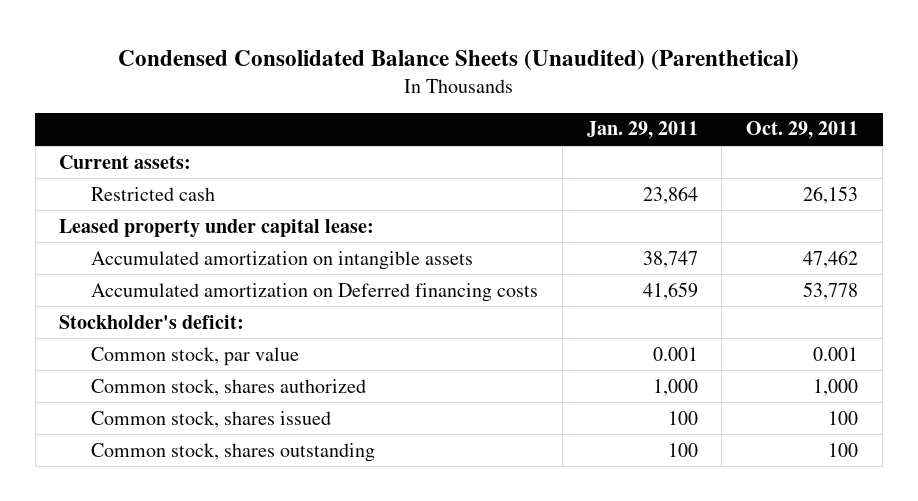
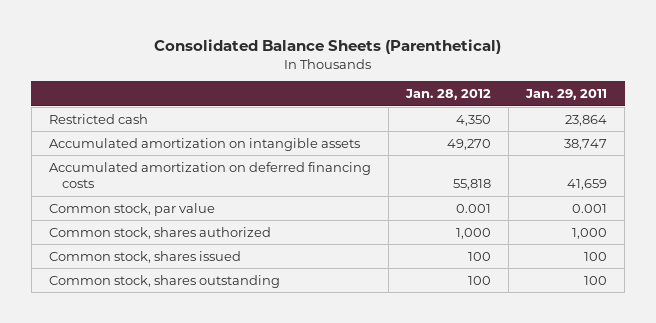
- Condensed Consolidated Balance Sheets (Unaudited) (Parenthetical)
+ Consolidated Balance Sheets (Parenthetical)
- | Jan. 29, 2011 | Oct. 29, 2011
+ | Jan. 28, 2012 | Jan. 29, 2011
- Current assets:
- Leased property under capital lease:
- Accumulated amortization on Deferred financing costs | 41,659 | 53,778
- Stockholder's deficit:
+ Accumulated amortization on deferred financing costs | 55,818 | 41,659

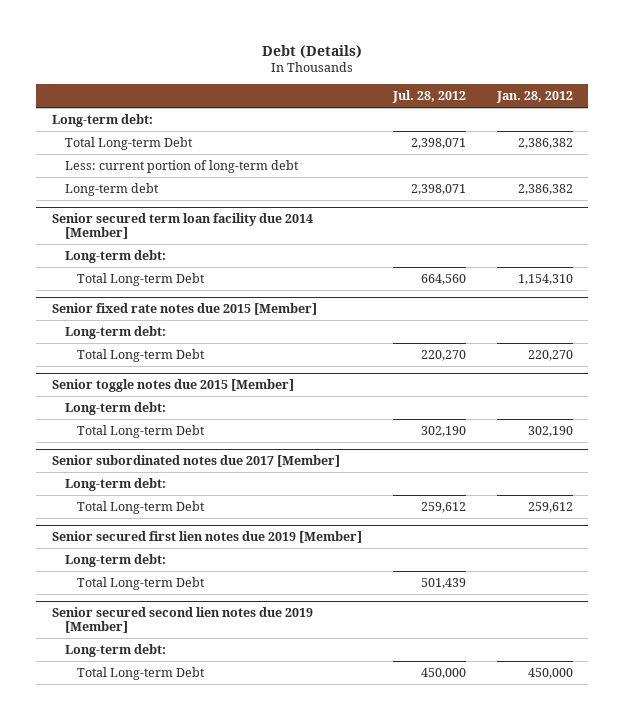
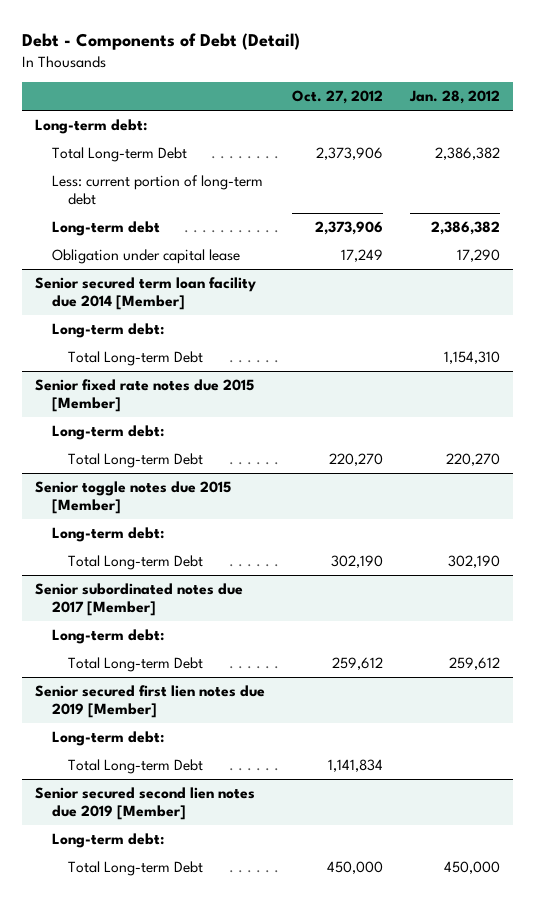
- Debt (Details)
+ Debt - Components of Debt (Detail)
- | Jul. 28, 2012 | Jan. 28, 2012
+ | Oct. 27, 2012 | Jan. 28, 2012
+ Obligation under capital lease | 17,249 | 17,290

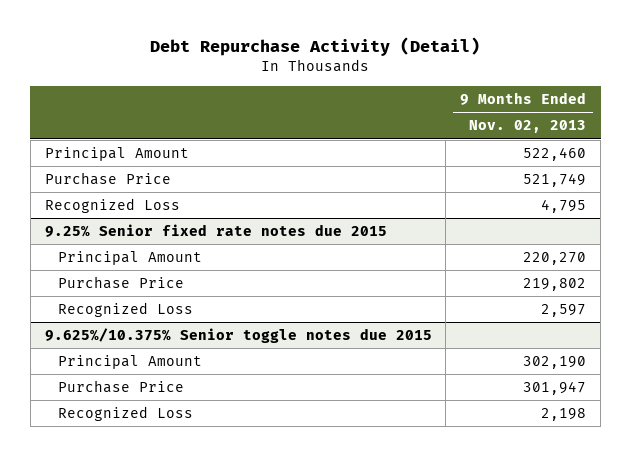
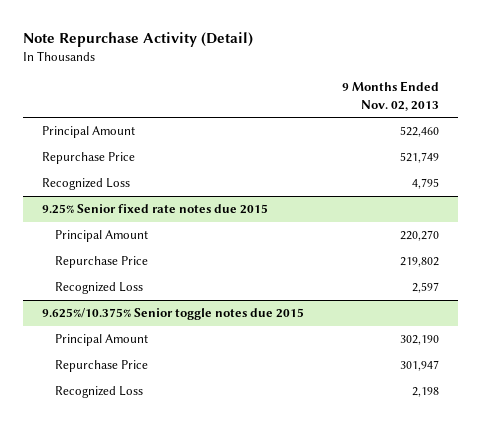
- Debt Repurchase Activity (Detail)
+ Note Repurchase Activity (Detail)
- Purchase Price | 521,749
+ Repurchase Price | 521,749
@ 9.25% Senior fixed rate notes due 2015
- Purchase Price | 219,802
+ Repurchase Price | 219,802
@ 9.625%/10.375% Senior toggle notes due 2015
- Purchase Price | 301,947
+ Repurchase Price | 301,947

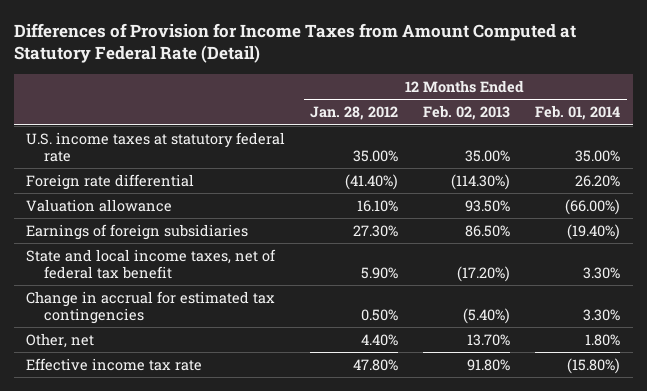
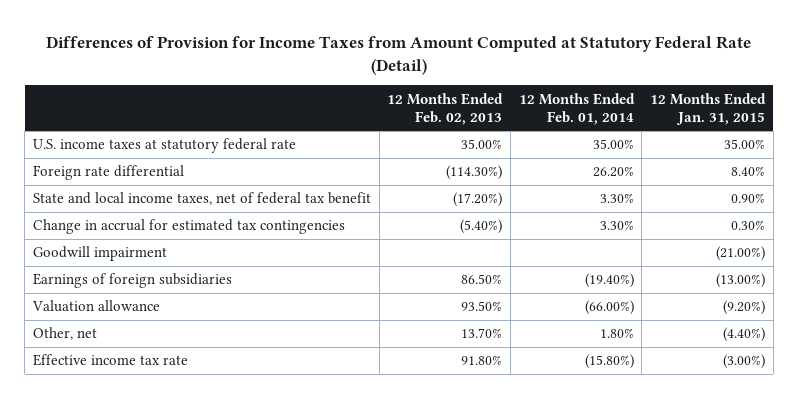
- | 12 Months Ended Jan. 28, 2012 | 12 Months Ended Feb. 02, 2013 | 12 Months Ended Feb. 01, 2014
+ | 12 Months Ended Feb. 02, 2013 | 12 Months Ended Feb. 01, 2014 | 12 Months Ended Jan. 31, 2015
+ Goodwill impairment | | | (21.00%)
moved down: Earnings of foreign subsidiaries | 86.50% | (19.40%) | (13.00%)
moved down: Valuation allowance | 93.50% | (66.00%) | (9.20%)

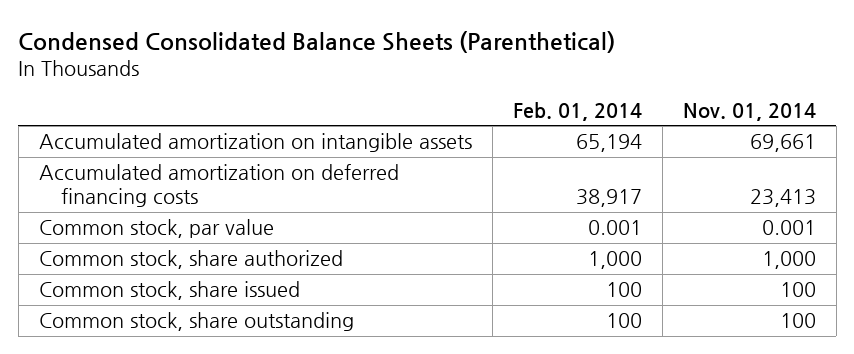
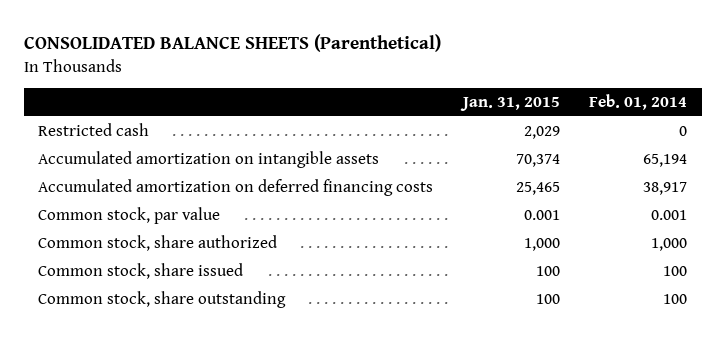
- Condensed Consolidated Balance Sheets (Parenthetical)
+ CONSOLIDATED BALANCE SHEETS (Parenthetical)
- | Feb. 01, 2014 | Nov. 01, 2014
+ | Jan. 31, 2015 | Feb. 01, 2014
+ Restricted cash | 2,029 | 0

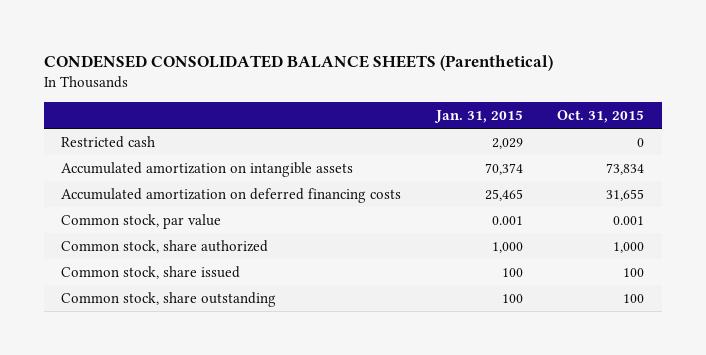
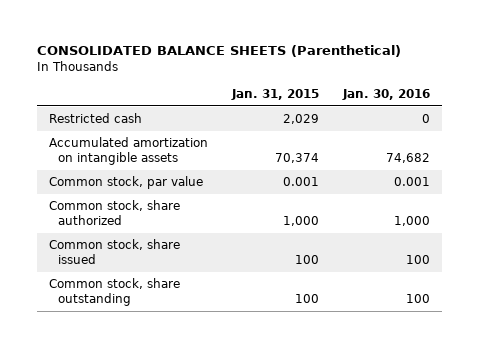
- CONDENSED CONSOLIDATED BALANCE SHEETS (Parenthetical)
+ CONSOLIDATED BALANCE SHEETS (Parenthetical)
- | Jan. 31, 2015 | Oct. 31, 2015
+ | Jan. 31, 2015 | Jan. 30, 2016
- Accumulated amortization on deferred financing costs | 25,465 | 31,655

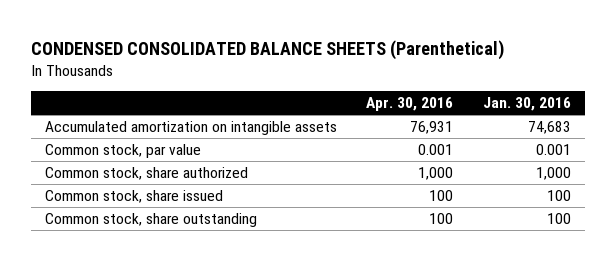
- CONSOLIDATED BALANCE SHEETS (Parenthetical)
+ CONDENSED CONSOLIDATED BALANCE SHEETS (Parenthetical)
- | Jan. 31, 2015 | Jan. 30, 2016
+ | Apr. 30, 2016 | Jan. 30, 2016
- Restricted cash | 2,029 | 0
- Accumulated amortization on intangible assets | 70,374 | 74,682
+ Accumulated amortization on intangible assets | 76,931 | 74,683

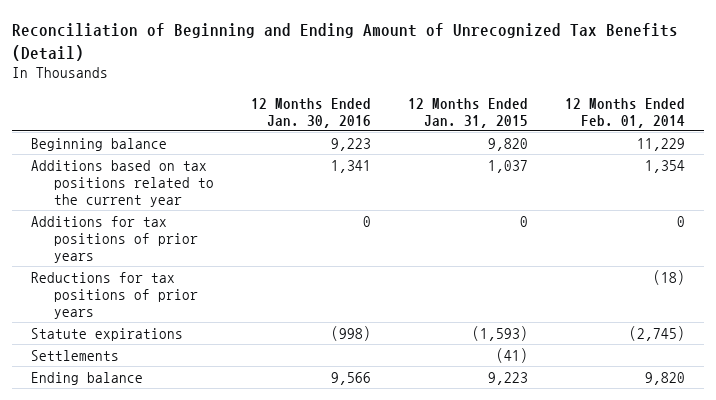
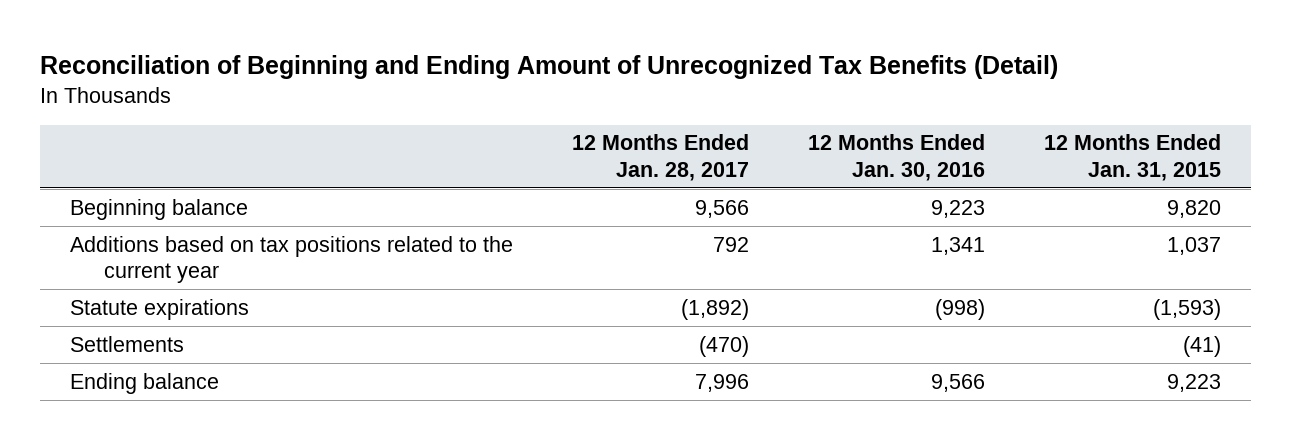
- | 12 Months Ended Jan. 30, 2016 | 12 Months Ended Jan. 31, 2015 | 12 Months Ended Feb. 01, 2014
+ | 12 Months Ended Jan. 28, 2017 | 12 Months Ended Jan. 30, 2016 | 12 Months Ended Jan. 31, 2015
- Additions for tax positions of prior years | 0 | 0 | 0
- Reductions for tax positions of prior years | | | (18)

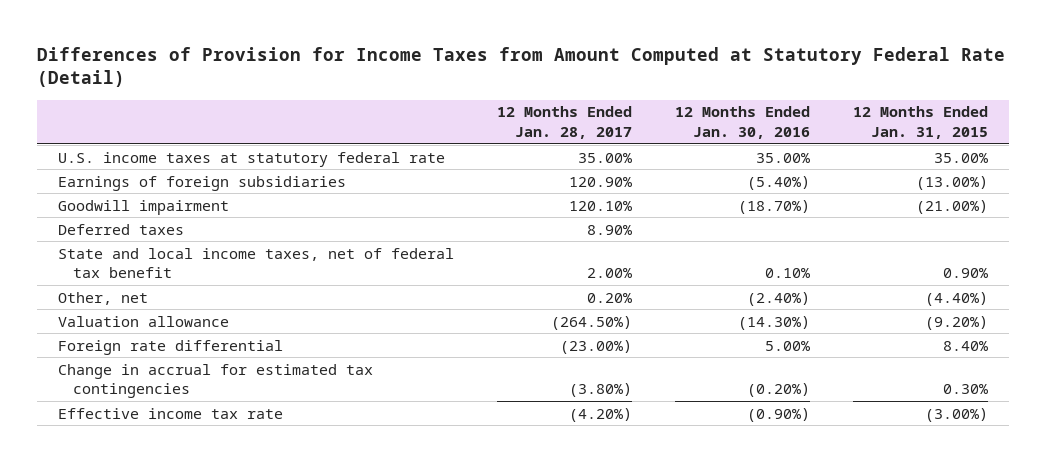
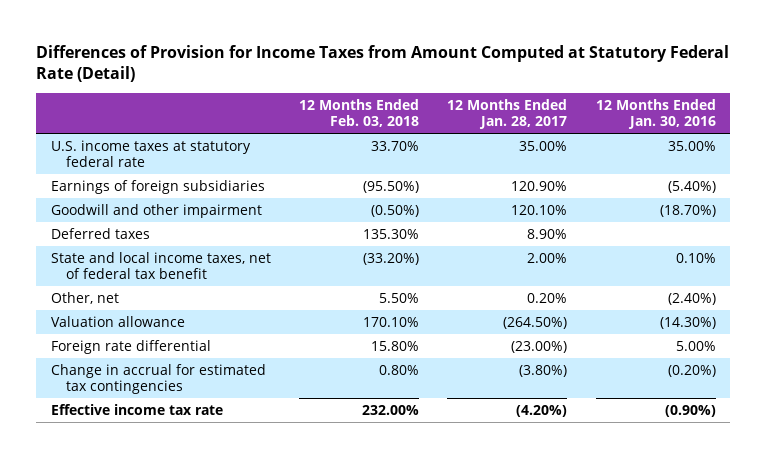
- | 12 Months Ended Jan. 28, 2017 | 12 Months Ended Jan. 30, 2016 | 12 Months Ended Jan. 31, 2015
+ | 12 Months Ended Feb. 03, 2018 | 12 Months Ended Jan. 28, 2017 | 12 Months Ended Jan. 30, 2016
- Goodwill impairment | 120.10% | (18.70%) | (21.00%)
+ Goodwill and other impairment | (0.50%) | 120.10% | (18.70%)

